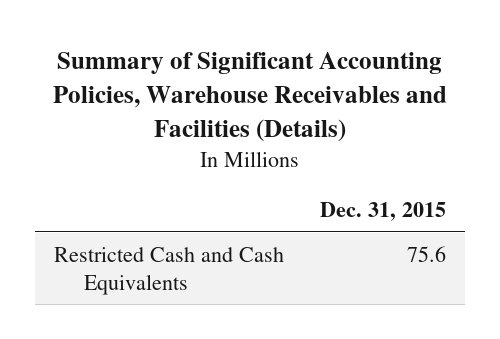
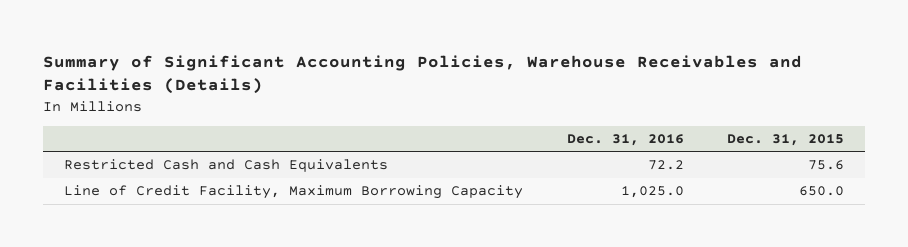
- | Dec. 31, 2015
+ | Dec. 31, 2016 | Dec. 31, 2015
+ Line of Credit Facility, Maximum Borrowing Capacity | 1,025.0 | 650.0

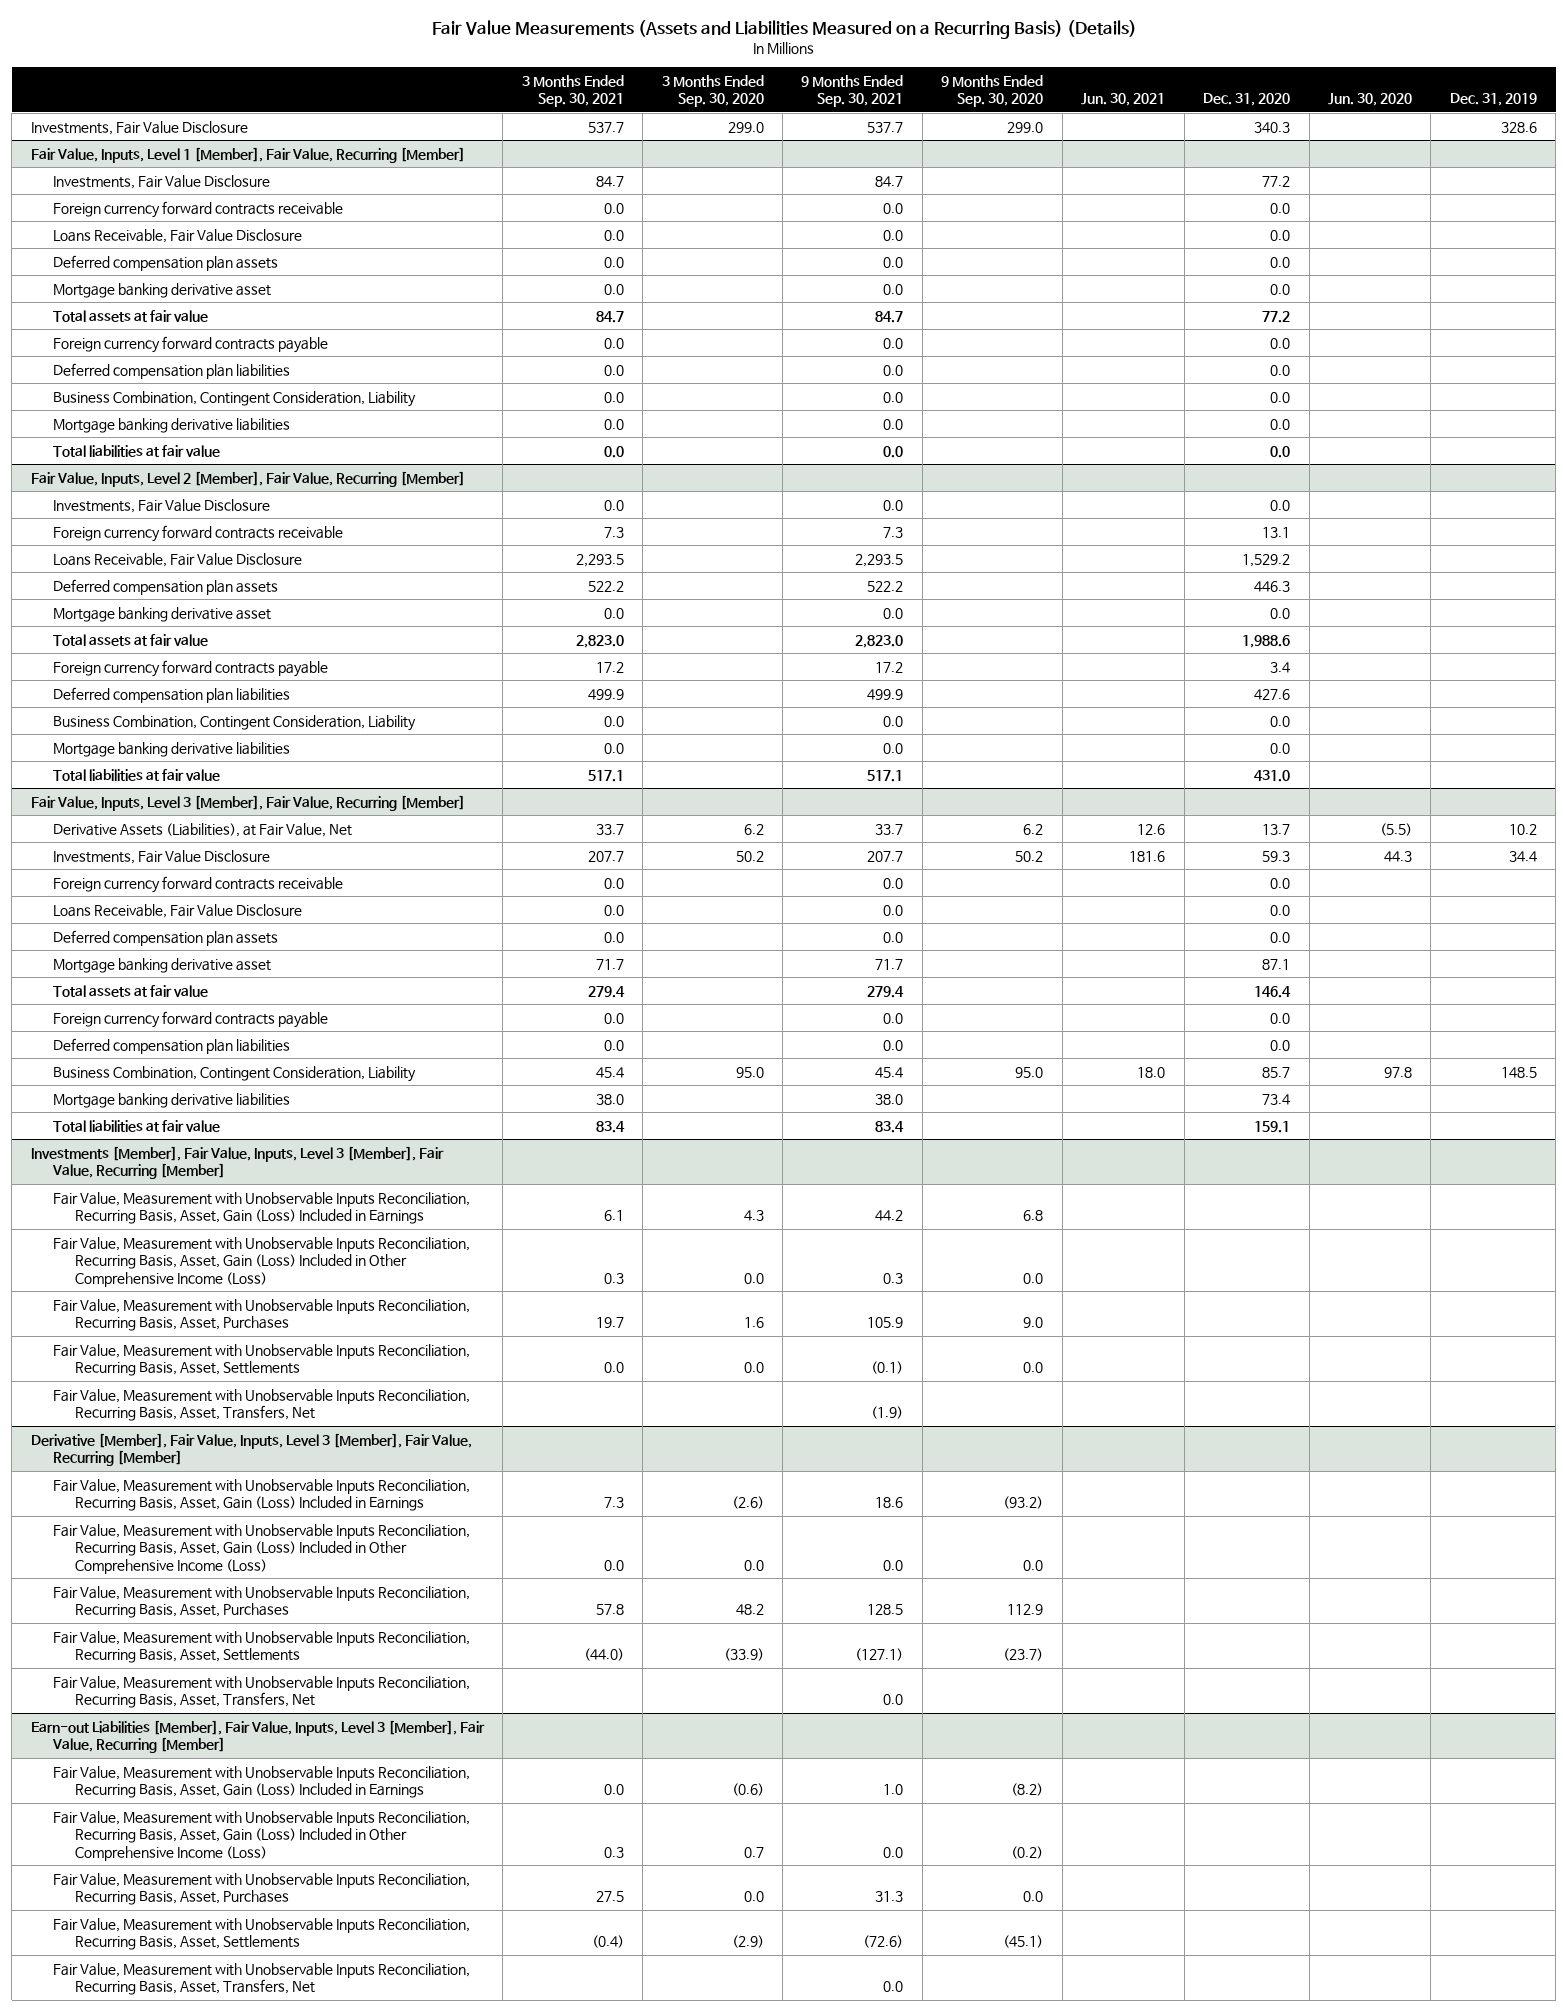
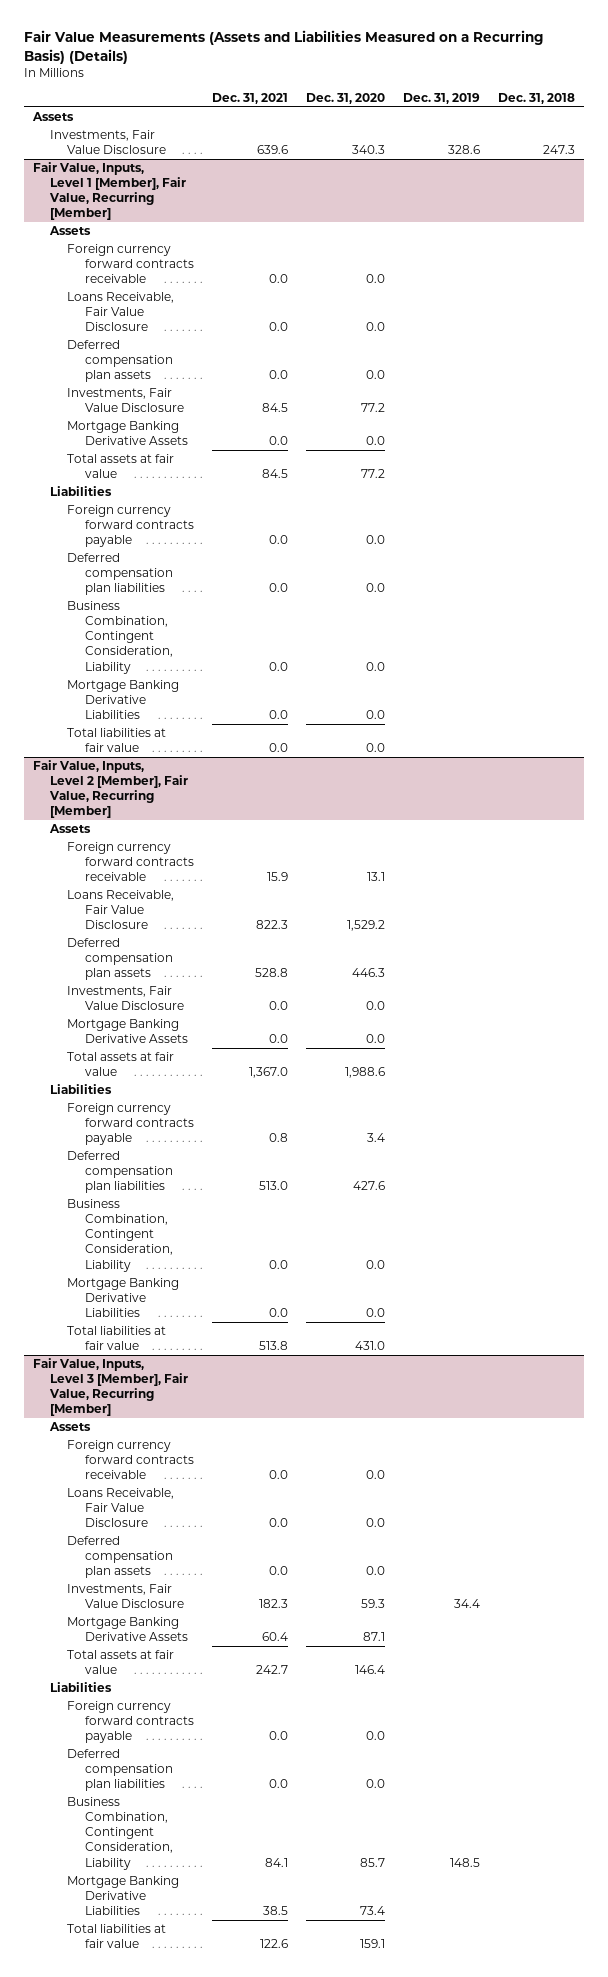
- | 3 Months Ended Sep. 30, 2021 | 3 Months Ended Sep. 30, 2020 | 9 Months Ended Sep. 30, 2021 | 9 Months Ended Sep. 30, 2020 | Jun. 30, 2021 | Dec. 31, 2020 | Jun. 30, 2020 | Dec. 31, 2019
+ | Dec. 31, 2021 | Dec. 31, 2020 | Dec. 31, 2019 | Dec. 31, 2018
+ Assets
@ Fair Value, Inputs, Level 1 [Member], Fair Value, Recurring [Member]
+ Assets
- Mortgage banking derivative asset | 0.0 | | 0.0 | | | 0.0 | |
moved down: Investments, Fair Value Disclosure | 84.5 | 77.2 | |
+ Mortgage Banking Derivative Assets | 0.0 | 0.0 | |
+ Liabilities
- Mortgage banking derivative liabilities | 0.0 | | 0.0 | | | 0.0 | |
+ Mortgage Banking Derivative Liabilities | 0.0 | 0.0 | |
@ Fair Value, Inputs, Level 2 [Member], Fair Value, Recurring [Member]
+ Assets
- Mortgage banking derivative asset | 0.0 | | 0.0 | | | 0.0 | |
moved down: Investments, Fair Value Disclosure | 0.0 | 0.0 | |
+ Mortgage Banking Derivative Assets | 0.0 | 0.0 | |
+ Liabilities
- Mortgage banking derivative liabilities | 0.0 | | 0.0 | | | 0.0 | |
+ Mortgage Banking Derivative Liabilities | 0.0 | 0.0 | |
@ Fair Value, Inputs, Level 3 [Member], Fair Value, Recurring [Member]
- Derivative Assets (Liabilities), at Fair Value, Net | 33.7 | 6.2 | 33.7 | 6.2 | 12.6 | 13.7 | (5.5) | 10.2
+ Assets
- Mortgage banking derivative asset | 71.7 | | 71.7 | | | 87.1 | |
moved down: Investments, Fair Value Disclosure | 182.3 | 59.3 | 34.4 |
+ Mortgage Banking Derivative Assets | 60.4 | 87.1 | |
+ Liabilities
- Mortgage banking derivative liabilities | 38.0 | | 38.0 | | | 73.4 | |
+ Mortgage Banking Derivative Liabilities | 38.5 | 73.4 | |
- Investments [Member], Fair Value, Inputs, Level 3 [Member], Fair Value, Recurring [Member]
- Fair Value, Measurement with Unobservable Inputs Reconciliation, Recurring Basis, Asset, Gain (Loss) Included in Earnings | 6.1 | 4.3 | 44.2 | 6.8 | | | |
- Fair Value, Measurement with Unobservable Inputs Reconciliation, Recurring Basis, Asset, Gain (Loss) Included in Other Comprehensive Income (Loss) | 0.3 | 0.0 | 0.3 | 0.0 | | | |
- Fair Value, Measurement with Unobservable Inputs Reconciliation, Recurring Basis, Asset, Purchases | 19.7 | 1.6 | 105.9 | 9.0 | | | |
- Fair Value, Measurement with Unobservable Inputs Reconciliation, Recurring Basis, Asset, Settlements | 0.0 | 0.0 | (0.1) | 0.0 | | | |
- Fair Value, Measurement with Unobservable Inputs Reconciliation, Recurring Basis, Asset, Transfers, Net | | | (1.9) | | | | |
- Derivative [Member], Fair Value, Inputs, Level 3 [Member], Fair Value, Recurring [Member]
- Fair Value, Measurement with Unobservable Inputs Reconciliation, Recurring Basis, Asset, Gain (Loss) Included in Earnings | 7.3 | (2.6) | 18.6 | (93.2) | | | |
- Fair Value, Measurement with Unobservable Inputs Reconciliation, Recurring Basis, Asset, Gain (Loss) Included in Other Comprehensive Income (Loss) | 0.0 | 0.0 | 0.0 | 0.0 | | | |
- Fair Value, Measurement with Unobservable Inputs Reconciliation, Recurring Basis, Asset, Purchases | 57.8 | 48.2 | 128.5 | 112.9 | | | |
- Fair Value, Measurement with Unobservable Inputs Reconciliation, Recurring Basis, Asset, Settlements | (44.0) | (33.9) | (127.1) | (23.7) | | | |
- Fair Value, Measurement with Unobservable Inputs Reconciliation, Recurring Basis, Asset, Transfers, Net | | | 0.0 | | | | |
- Earn-out Liabilities [Member], Fair Value, Inputs, Level 3 [Member], Fair Value, Recurring [Member]
- Fair Value, Measurement with Unobservable Inputs Reconciliation, Recurring Basis, Asset, Gain (Loss) Included in Earnings | 0.0 | (0.6) | 1.0 | (8.2) | | | |
- Fair Value, Measurement with Unobservable Inputs Reconciliation, Recurring Basis, Asset, Gain (Loss) Included in Other Comprehensive Income (Loss) | 0.3 | 0.7 | 0.0 | (0.2) | | | |
- Fair Value, Measurement with Unobservable Inputs Reconciliation, Recurring Basis, Asset, Purchases | 27.5 | 0.0 | 31.3 | 0.0 | | | |
- Fair Value, Measurement with Unobservable Inputs Reconciliation, Recurring Basis, Asset, Settlements | (0.4) | (2.9) | (72.6) | (45.1) | | | |
- Fair Value, Measurement with Unobservable Inputs Reconciliation, Recurring Basis, Asset, Transfers, Net | | | 0.0 | | | | |

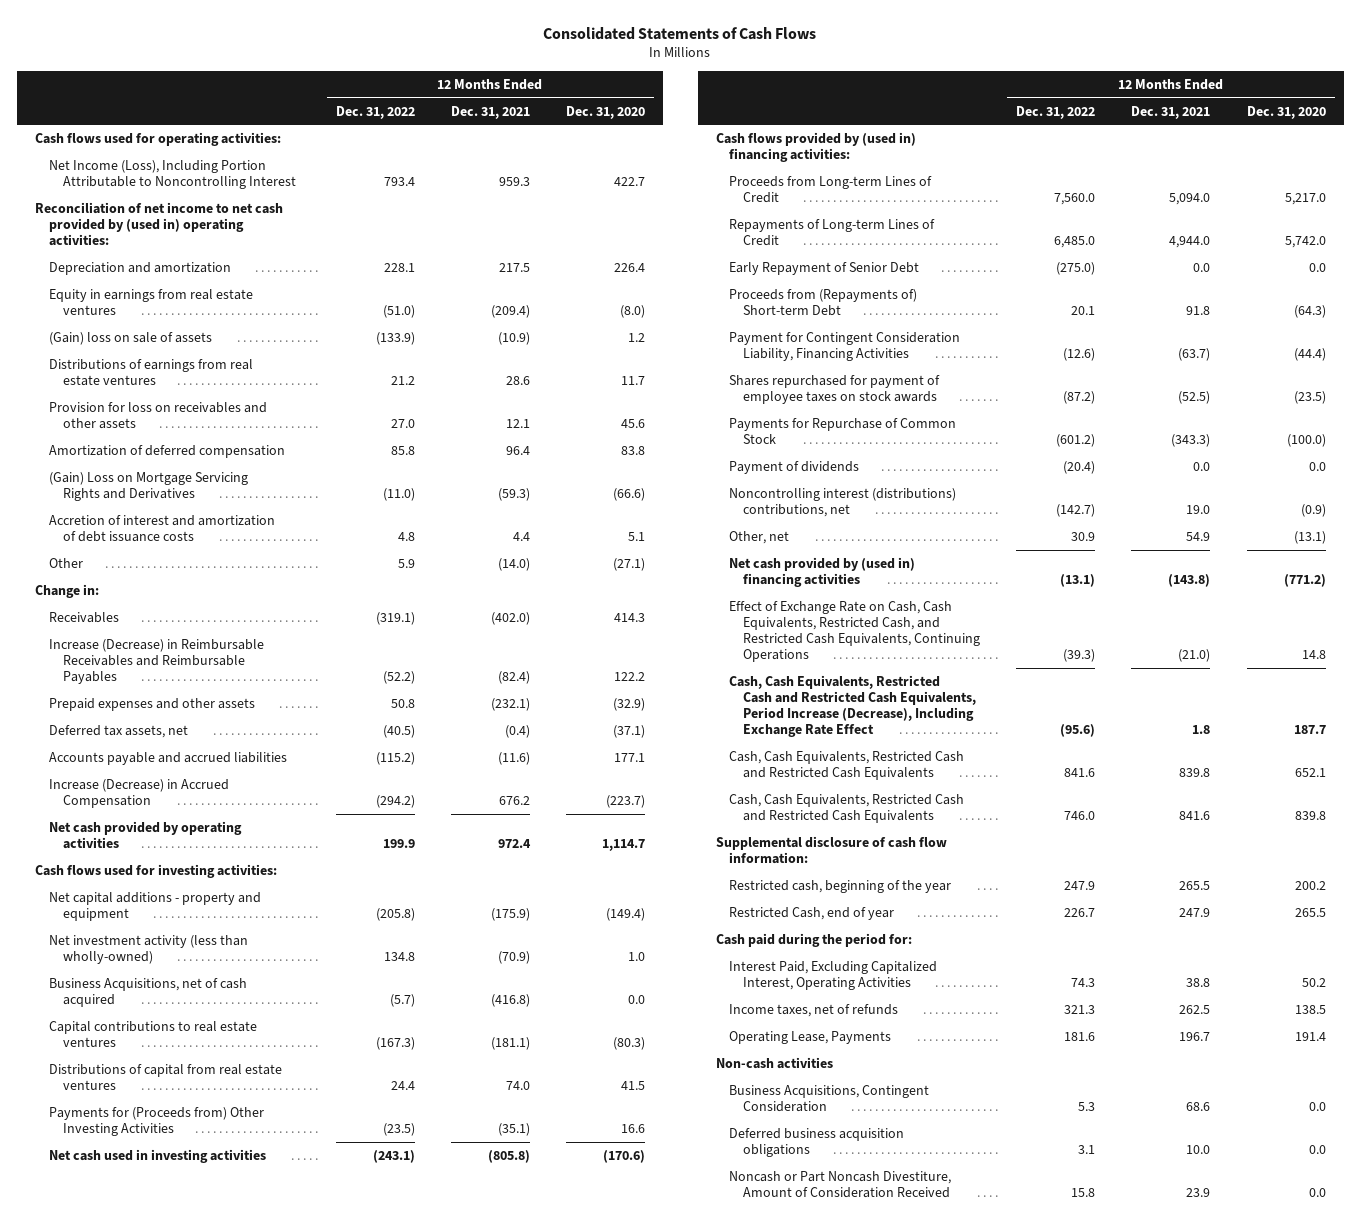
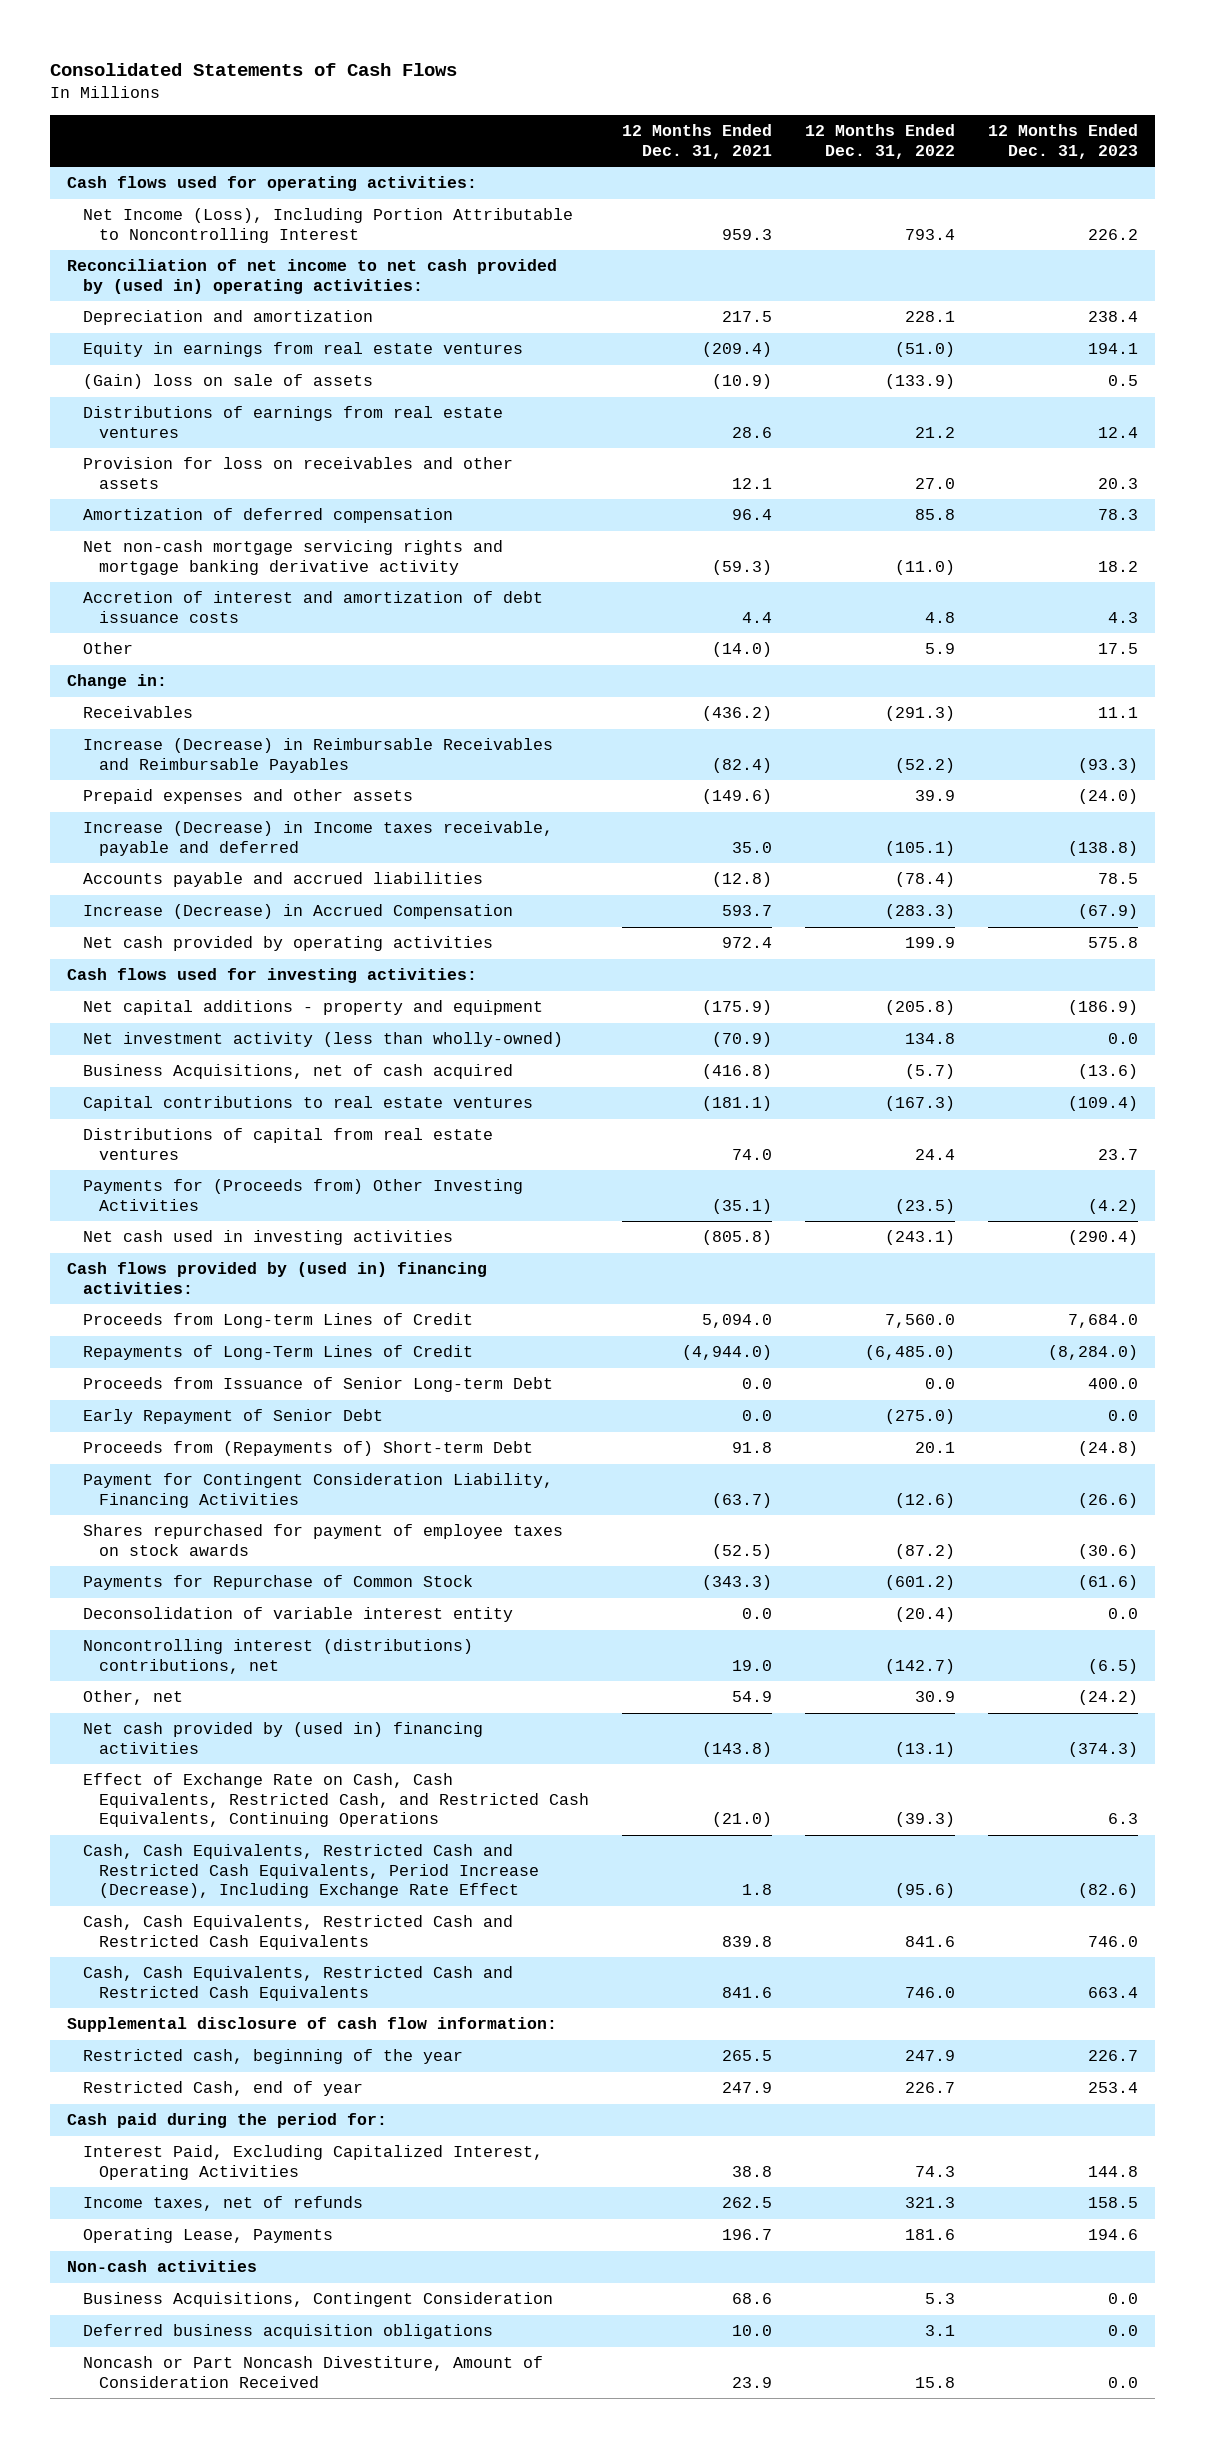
- | 12 Months Ended Dec. 31, 2022 | 12 Months Ended Dec. 31, 2021 | 12 Months Ended Dec. 31, 2020
+ | 12 Months Ended Dec. 31, 2021 | 12 Months Ended Dec. 31, 2022 | 12 Months Ended Dec. 31, 2023
- (Gain) Loss on Mortgage Servicing Rights and Derivatives | (11.0) | (59.3) | (66.6)
+ Net non-cash mortgage servicing rights and mortgage banking derivative activity | (59.3) | (11.0) | 18.2
- Receivables | (319.1) | (402.0) | 414.3
+ Receivables | (436.2) | (291.3) | 11.1
- Prepaid expenses and other assets | 50.8 | (232.1) | (32.9)
- Deferred tax assets, net | (40.5) | (0.4) | (37.1)
- Accounts payable and accrued liabilities | (115.2) | (11.6) | 177.1
- Increase (Decrease) in Accrued Compensation | (294.2) | 676.2 | (223.7)
+ Prepaid expenses and other assets | (149.6) | 39.9 | (24.0)
+ Increase (Decrease) in Income taxes receivable, payable and deferred | 35.0 | (105.1) | (138.8)
+ Accounts payable and accrued liabilities | (12.8) | (78.4) | 78.5
+ Increase (Decrease) in Accrued Compensation | 593.7 | (283.3) | (67.9)
- Repayments of Long-term Lines of Credit | 6,485.0 | 4,944.0 | 5,742.0
+ Repayments of Long-Term Lines of Credit | (4,944.0) | (6,485.0) | (8,284.0)
+ Proceeds from Issuance of Senior Long-term Debt | 0.0 | 0.0 | 400.0
- Payment of dividends | (20.4) | 0.0 | 0.0
+ Deconsolidation of variable interest entity | 0.0 | (20.4) | 0.0

